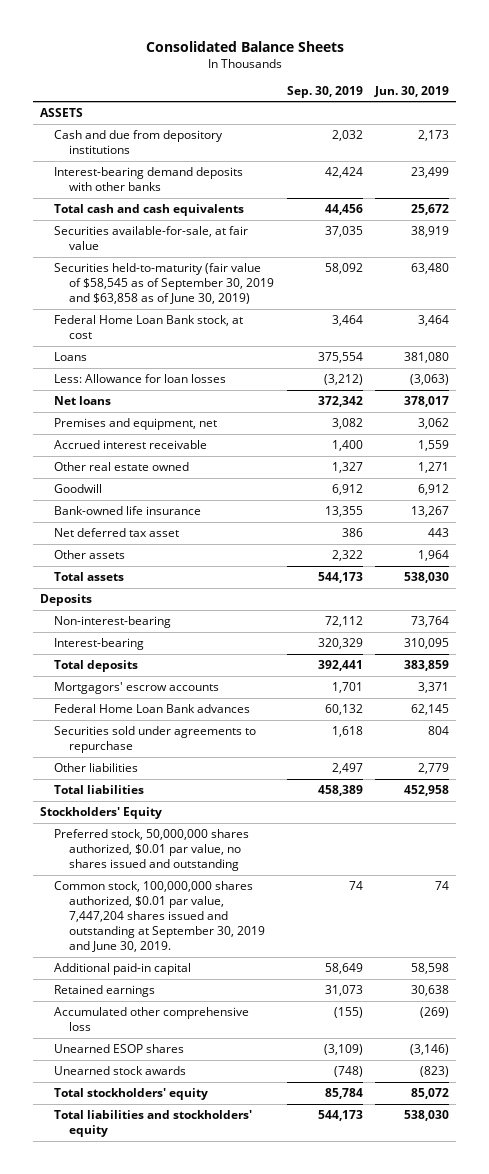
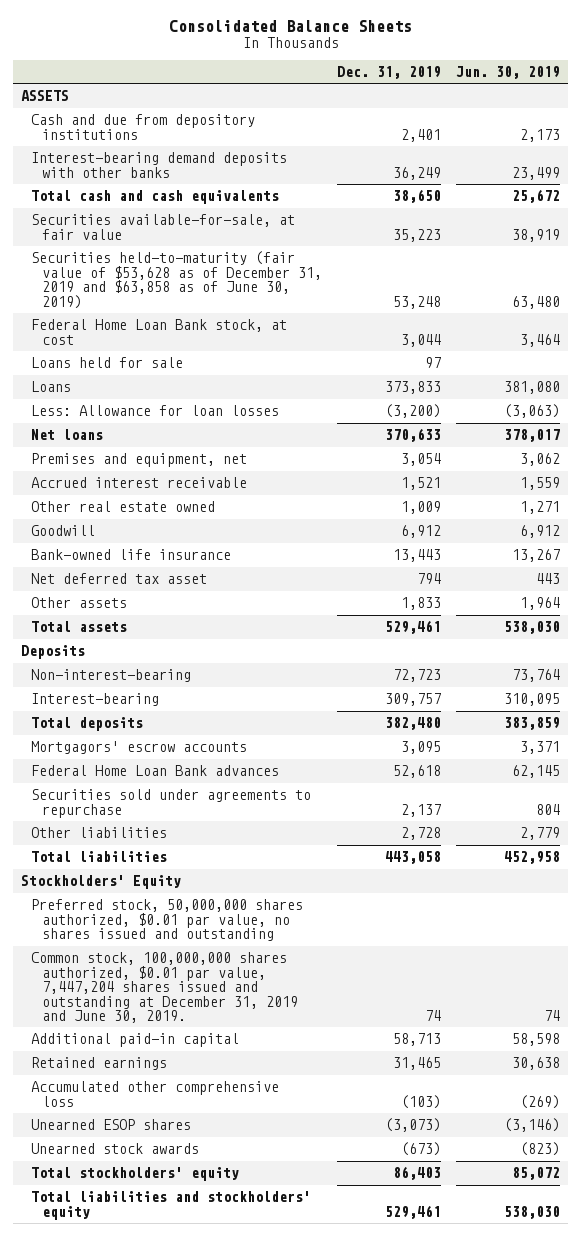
- | Sep. 30, 2019 | Jun. 30, 2019
+ | Dec. 31, 2019 | Jun. 30, 2019
- Securities held-to-maturity (fair value of $58,545 as of September 30, 2019 and $63,858 as of June 30, 2019) | 58,092 | 63,480
+ Securities held-to-maturity (fair value of $53,628 as of December 31, 2019 and $63,858 as of June 30, 2019) | 53,248 | 63,480
+ Loans held for sale | 97 |
- Common stock, 100,000,000 shares authorized, $0.01 par value, 7,447,204 shares issued and outstanding at September 30, 2019 and June 30, 2019. | 74 | 74
+ Common stock, 100,000,000 shares authorized, $0.01 par value, 7,447,204 shares issued and outstanding at December 31, 2019 and June 30, 2019. | 74 | 74

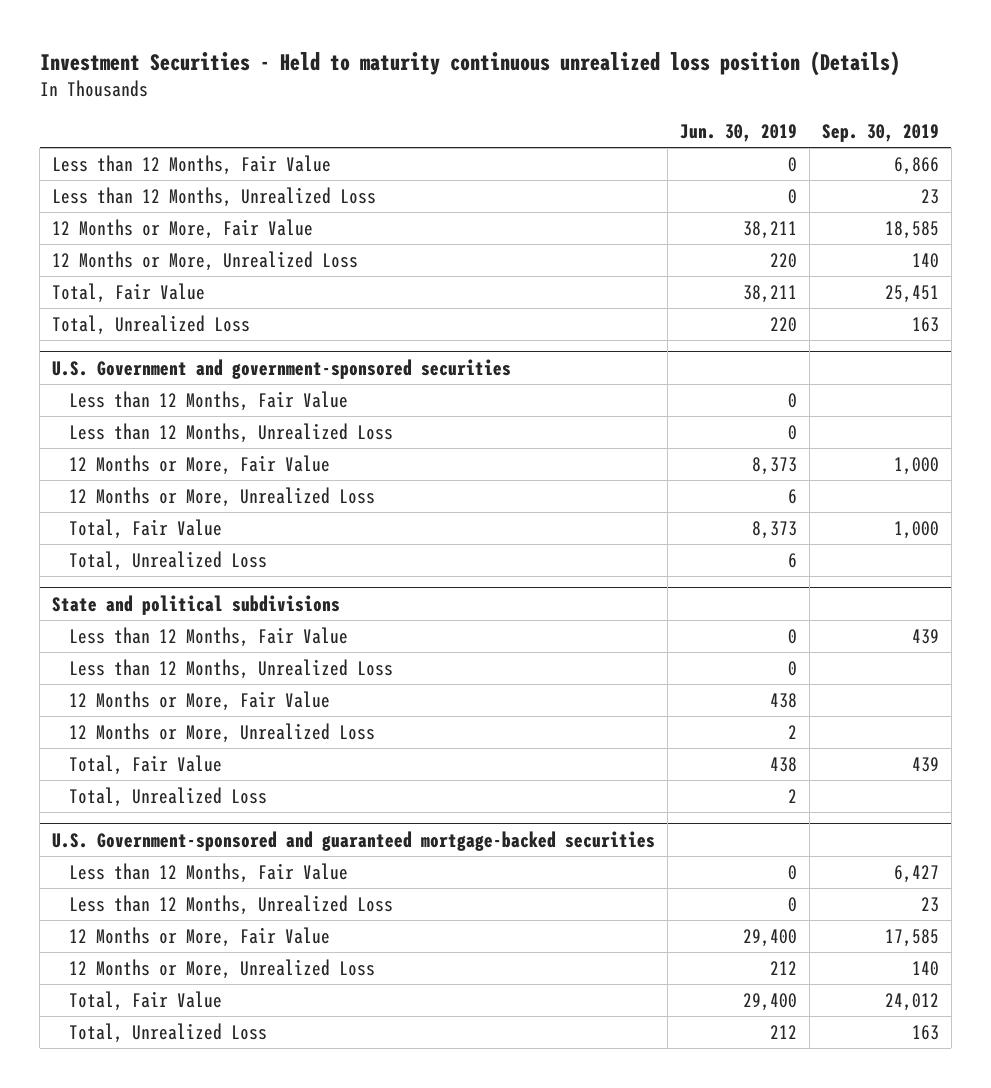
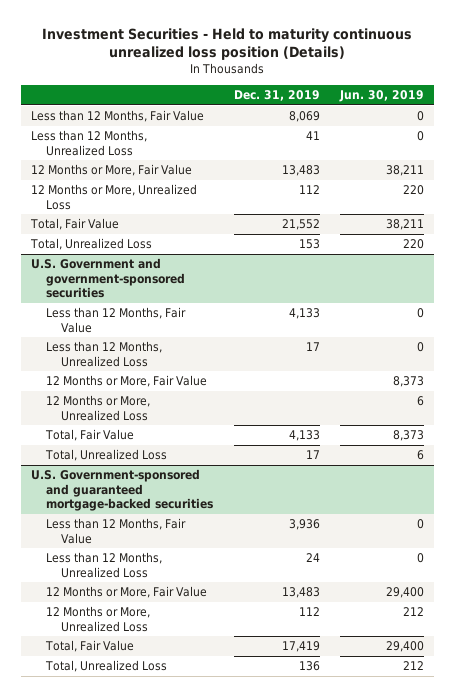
- | Jun. 30, 2019 | Sep. 30, 2019
+ | Dec. 31, 2019 | Jun. 30, 2019
- State and political subdivisions
- Less than 12 Months, Fair Value | 0 | 439
- Less than 12 Months, Unrealized Loss | 0 |
- 12 Months or More, Fair Value | 438 |
- 12 Months or More, Unrealized Loss | 2 |
- Total, Fair Value | 438 | 439
- Total, Unrealized Loss | 2 |

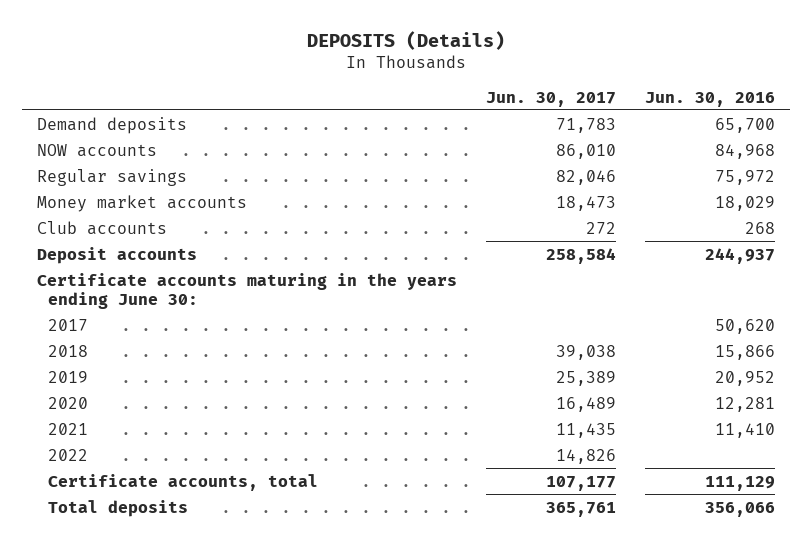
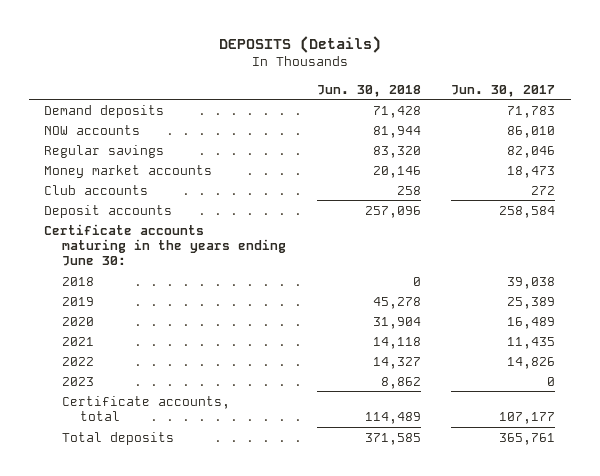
- | Jun. 30, 2017 | Jun. 30, 2016
+ | Jun. 30, 2018 | Jun. 30, 2017
- 2017 | | 50,620
+ 2023 | 8,862 | 0

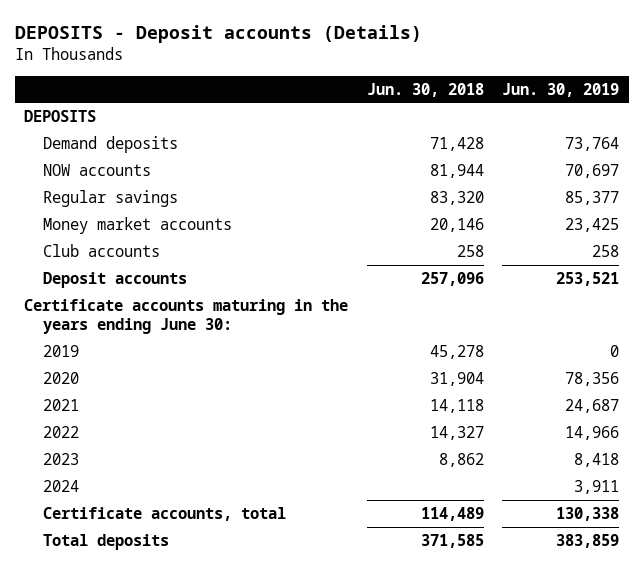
- DEPOSITS (Details)
+ DEPOSITS - Deposit accounts (Details)
- | Jun. 30, 2018 | Jun. 30, 2017
+ | Jun. 30, 2018 | Jun. 30, 2019
+ DEPOSITS
- 2018 | 0 | 39,038
+ 2024 | | 3,911

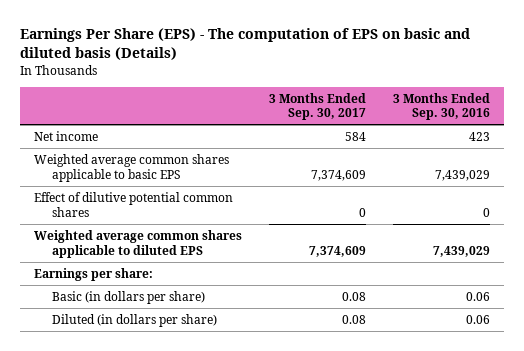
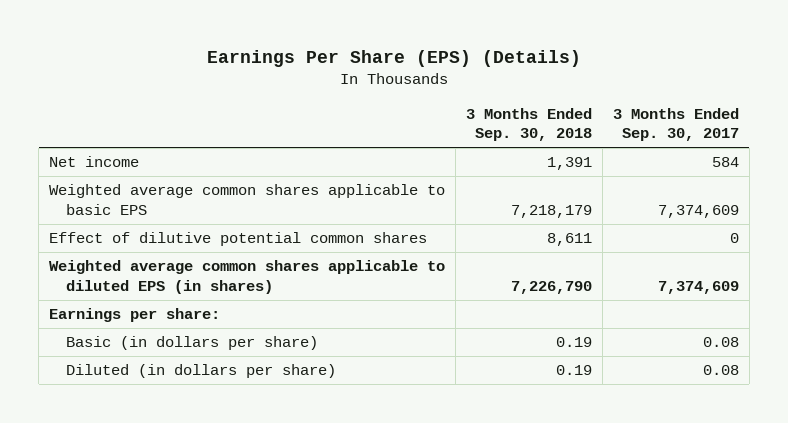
- Earnings Per Share (EPS) - The computation of EPS on basic and diluted basis (Details)
+ Earnings Per Share (EPS) (Details)
- | 3 Months Ended Sep. 30, 2017 | 3 Months Ended Sep. 30, 2016
+ | 3 Months Ended Sep. 30, 2018 | 3 Months Ended Sep. 30, 2017
- Weighted average common shares applicable to diluted EPS | 7,374,609 | 7,439,029
+ Weighted average common shares applicable to diluted EPS (in shares) | 7,226,790 | 7,374,609

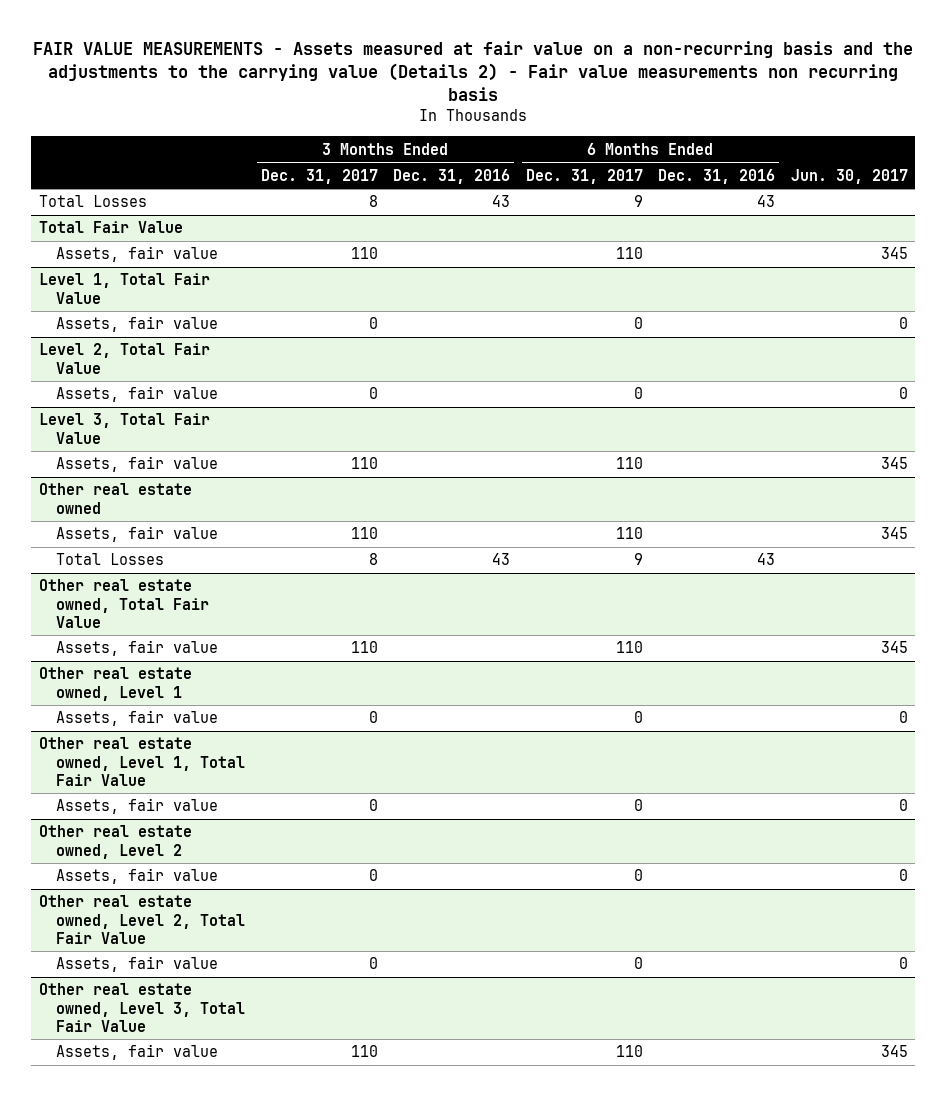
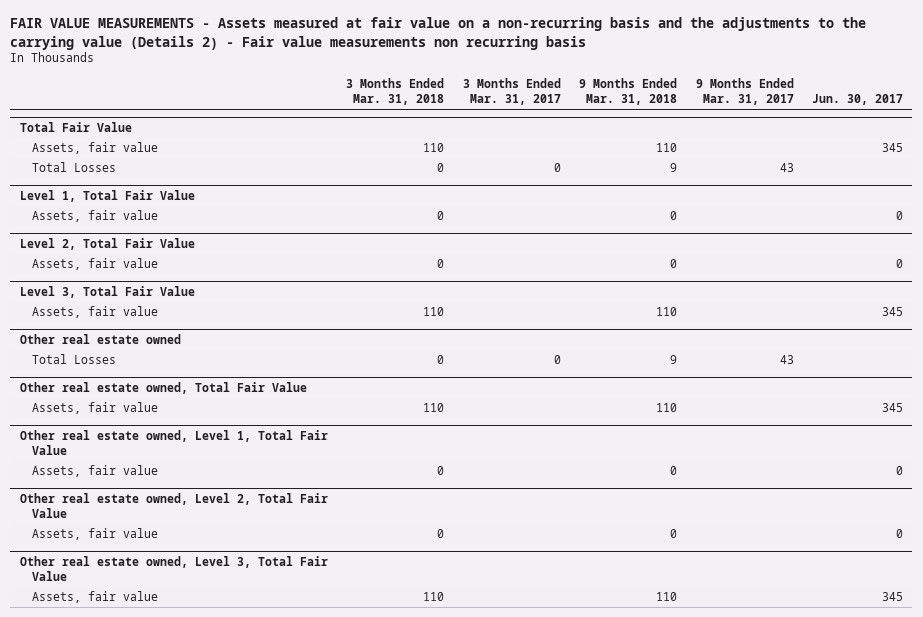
- | 3 Months Ended Dec. 31, 2017 | 3 Months Ended Dec. 31, 2016 | 6 Months Ended Dec. 31, 2017 | 6 Months Ended Dec. 31, 2016 | Jun. 30, 2017
+ | 3 Months Ended Mar. 31, 2018 | 3 Months Ended Mar. 31, 2017 | 9 Months Ended Mar. 31, 2018 | 9 Months Ended Mar. 31, 2017 | Jun. 30, 2017
- Total Losses | 8 | 43 | 9 | 43 |
@ Total Fair Value
+ Total Losses | 0 | 0 | 9 | 43 |
@ Other real estate owned
- Assets, fair value | 110 | | 110 | | 345
- Other real estate owned, Level 1
- Assets, fair value | 0 | | 0 | | 0
- Other real estate owned, Level 2
- Assets, fair value | 0 | | 0 | | 0

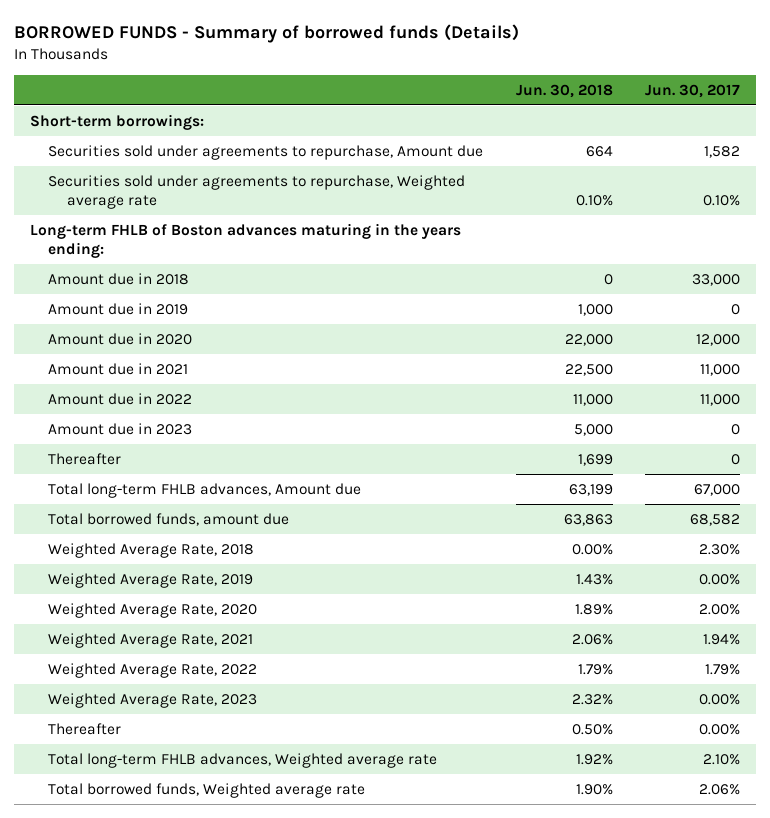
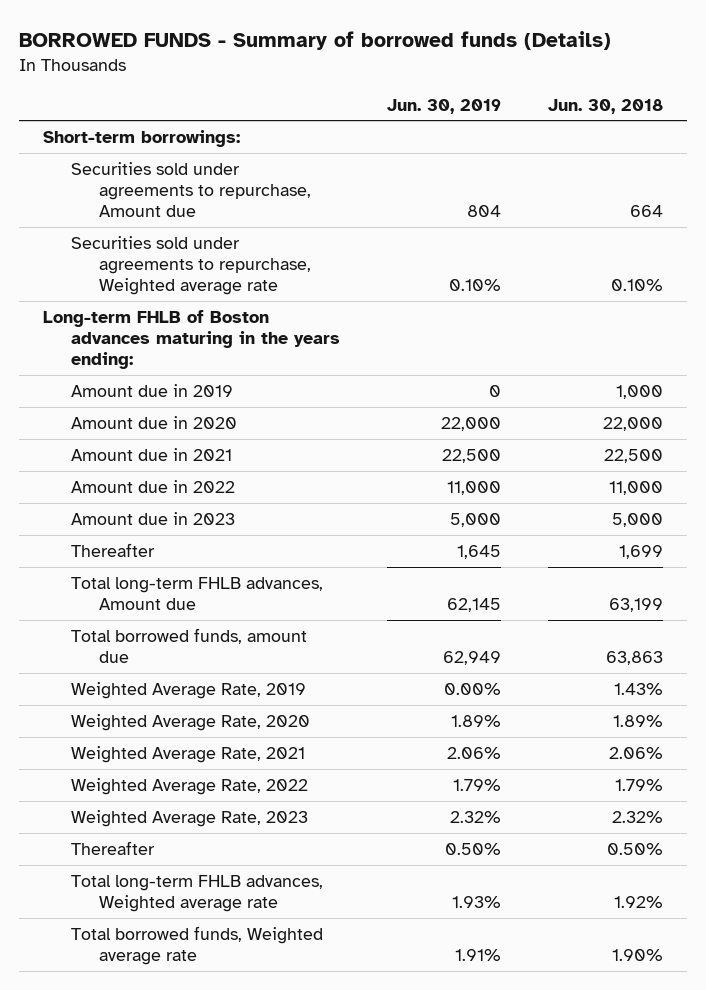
- | Jun. 30, 2018 | Jun. 30, 2017
+ | Jun. 30, 2019 | Jun. 30, 2018
- Amount due in 2018 | 0 | 33,000
- Weighted Average Rate, 2018 | 0.00% | 2.30%

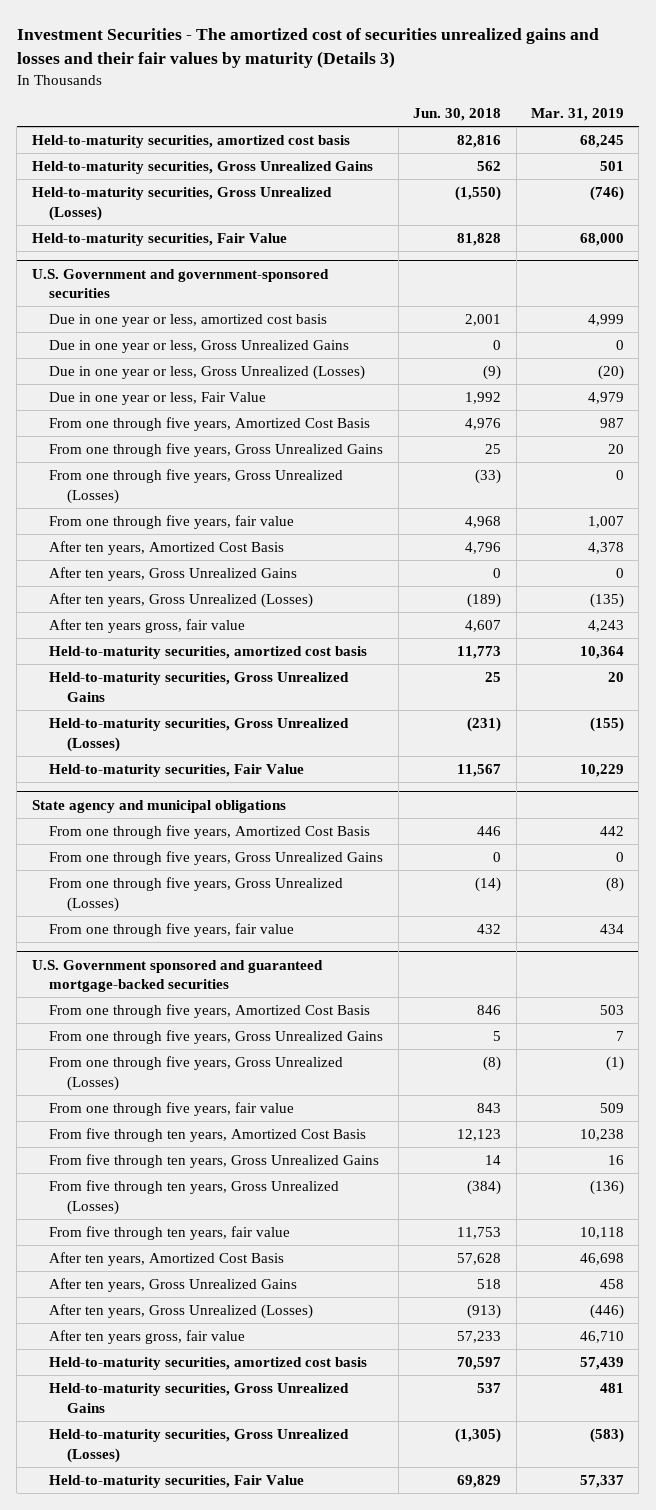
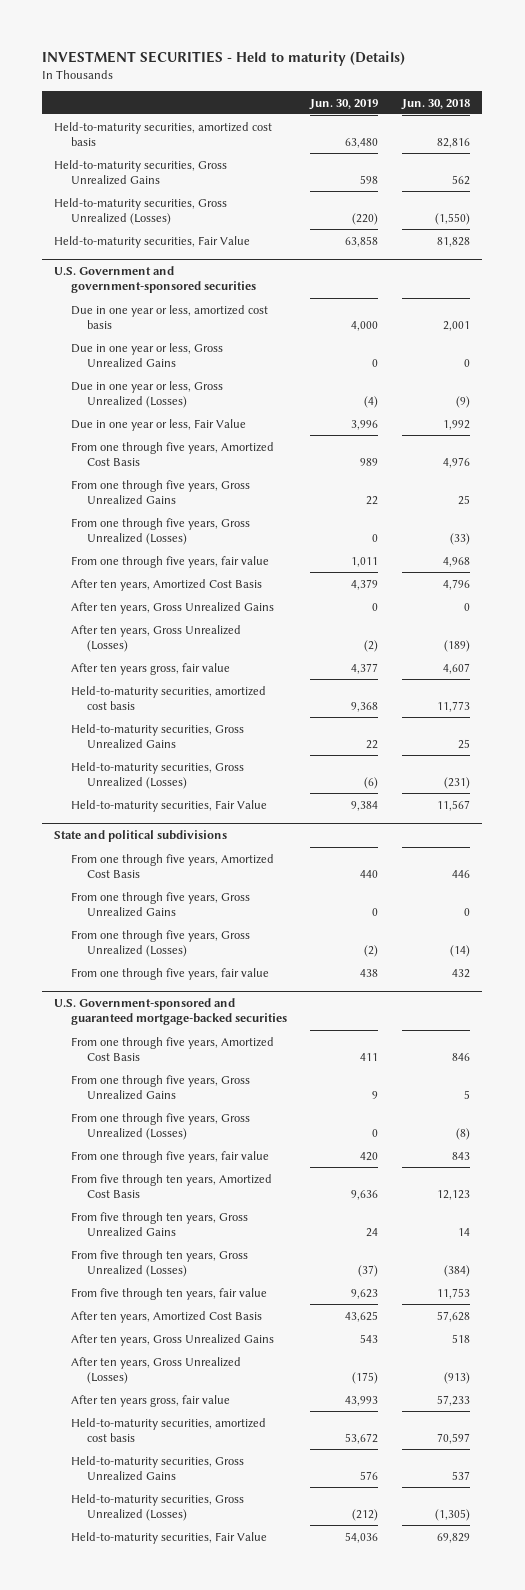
- Investment Securities - The amortized cost of securities unrealized gains and losses and their fair values by maturity (Details 3)
+ INVESTMENT SECURITIES - Held to maturity (Details)
- | Jun. 30, 2018 | Mar. 31, 2019
+ | Jun. 30, 2019 | Jun. 30, 2018
- State agency and municipal obligations
+ State and political subdivisions
- U.S. Government sponsored and guaranteed mortgage-backed securities
+ U.S. Government-sponsored and guaranteed mortgage-backed securities

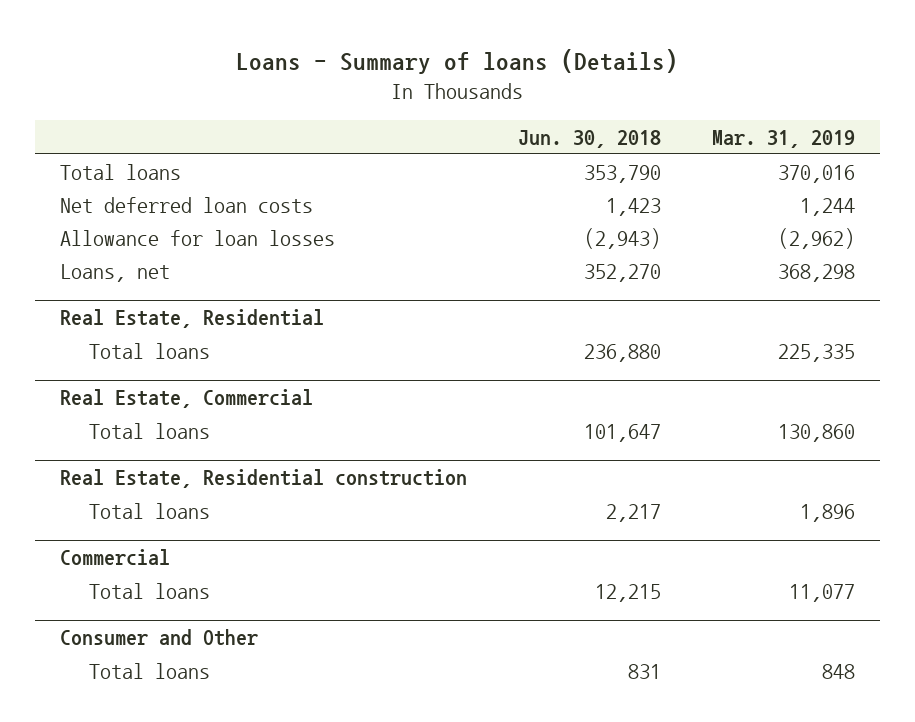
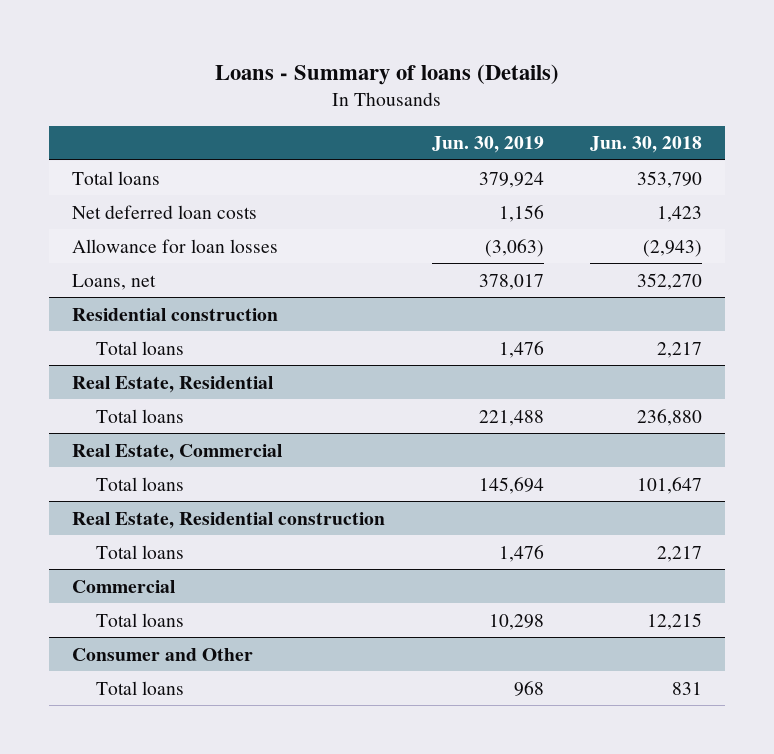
- | Jun. 30, 2018 | Mar. 31, 2019
+ | Jun. 30, 2019 | Jun. 30, 2018
+ Residential construction
+ Total loans | 1,476 | 2,217

